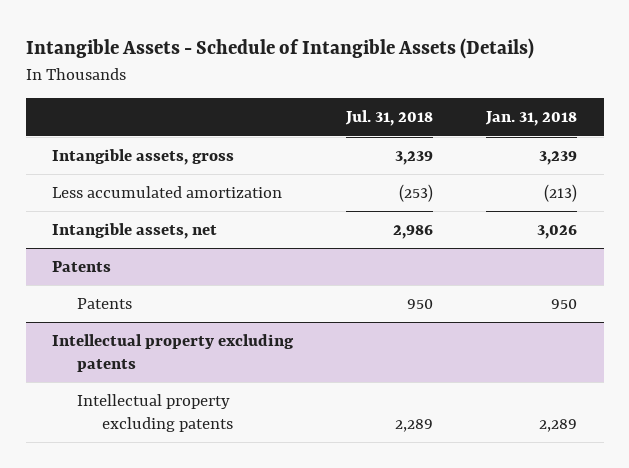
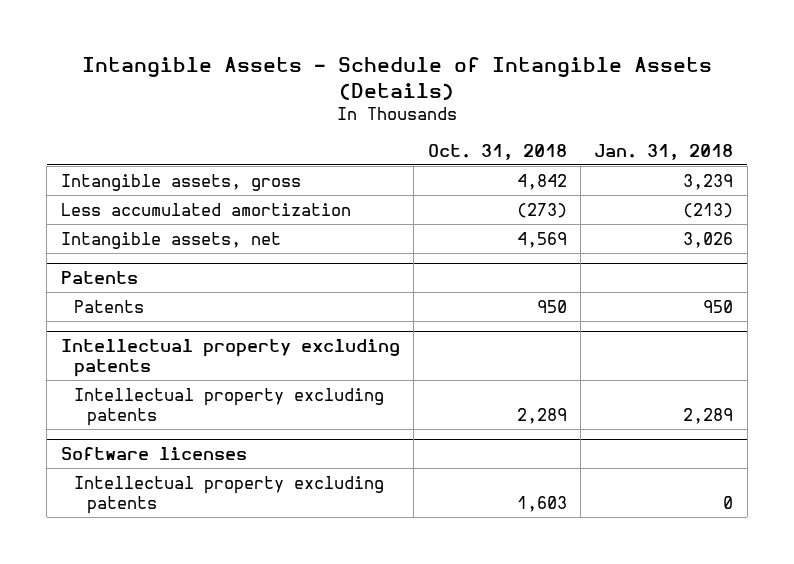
- | Jul. 31, 2018 | Jan. 31, 2018
+ | Oct. 31, 2018 | Jan. 31, 2018
+ Software licenses
+ Intellectual property excluding patents | 1,603 | 0

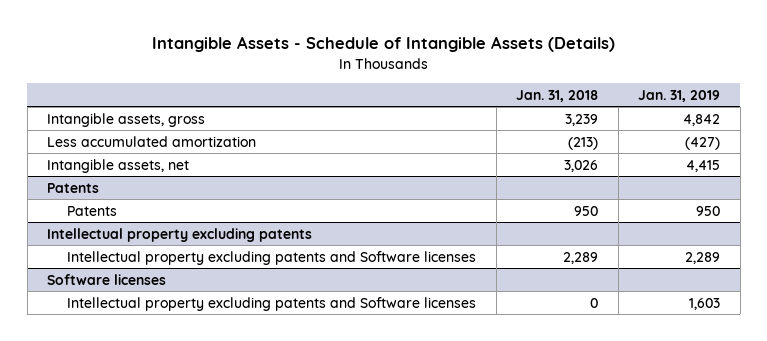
- | Oct. 31, 2018 | Jan. 31, 2018
+ | Jan. 31, 2018 | Jan. 31, 2019
@ Intellectual property excluding patents
- Intellectual property excluding patents | 2,289 | 2,289
+ Intellectual property excluding patents and Software licenses | 2,289 | 2,289
@ Software licenses
- Intellectual property excluding patents | 1,603 | 0
+ Intellectual property excluding patents and Software licenses | 0 | 1,603

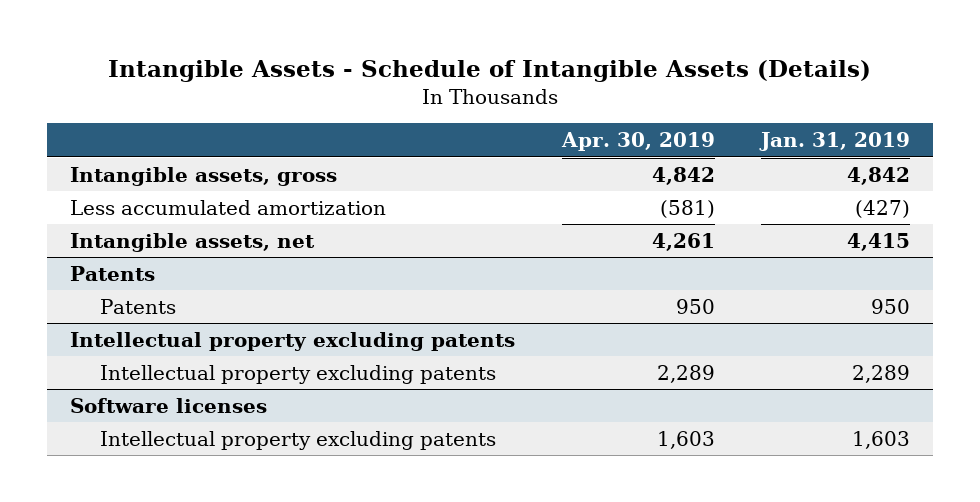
- | Jan. 31, 2018 | Jan. 31, 2019
+ | Apr. 30, 2019 | Jan. 31, 2019
@ Intellectual property excluding patents
- Intellectual property excluding patents and Software licenses | 2,289 | 2,289
+ Intellectual property excluding patents | 2,289 | 2,289
@ Software licenses
- Intellectual property excluding patents and Software licenses | 0 | 1,603
+ Intellectual property excluding patents | 1,603 | 1,603

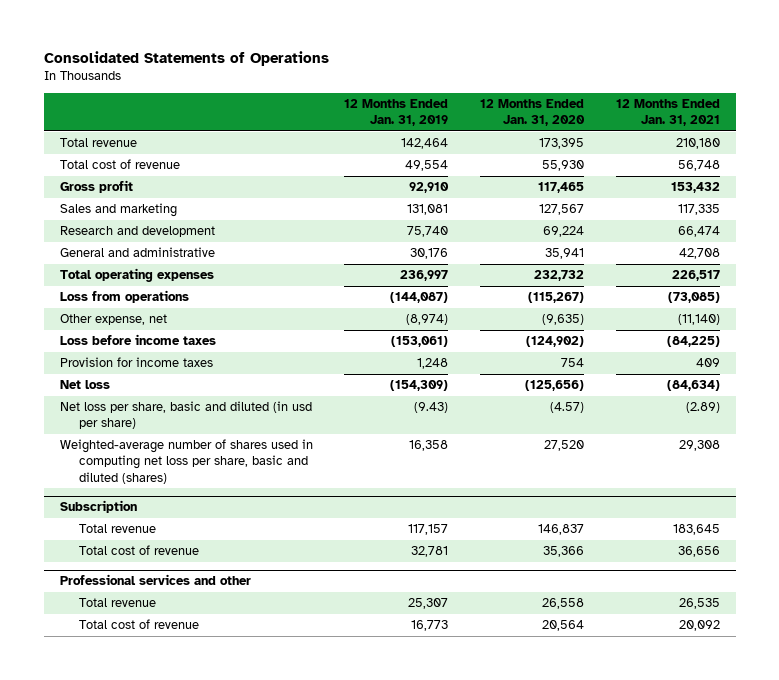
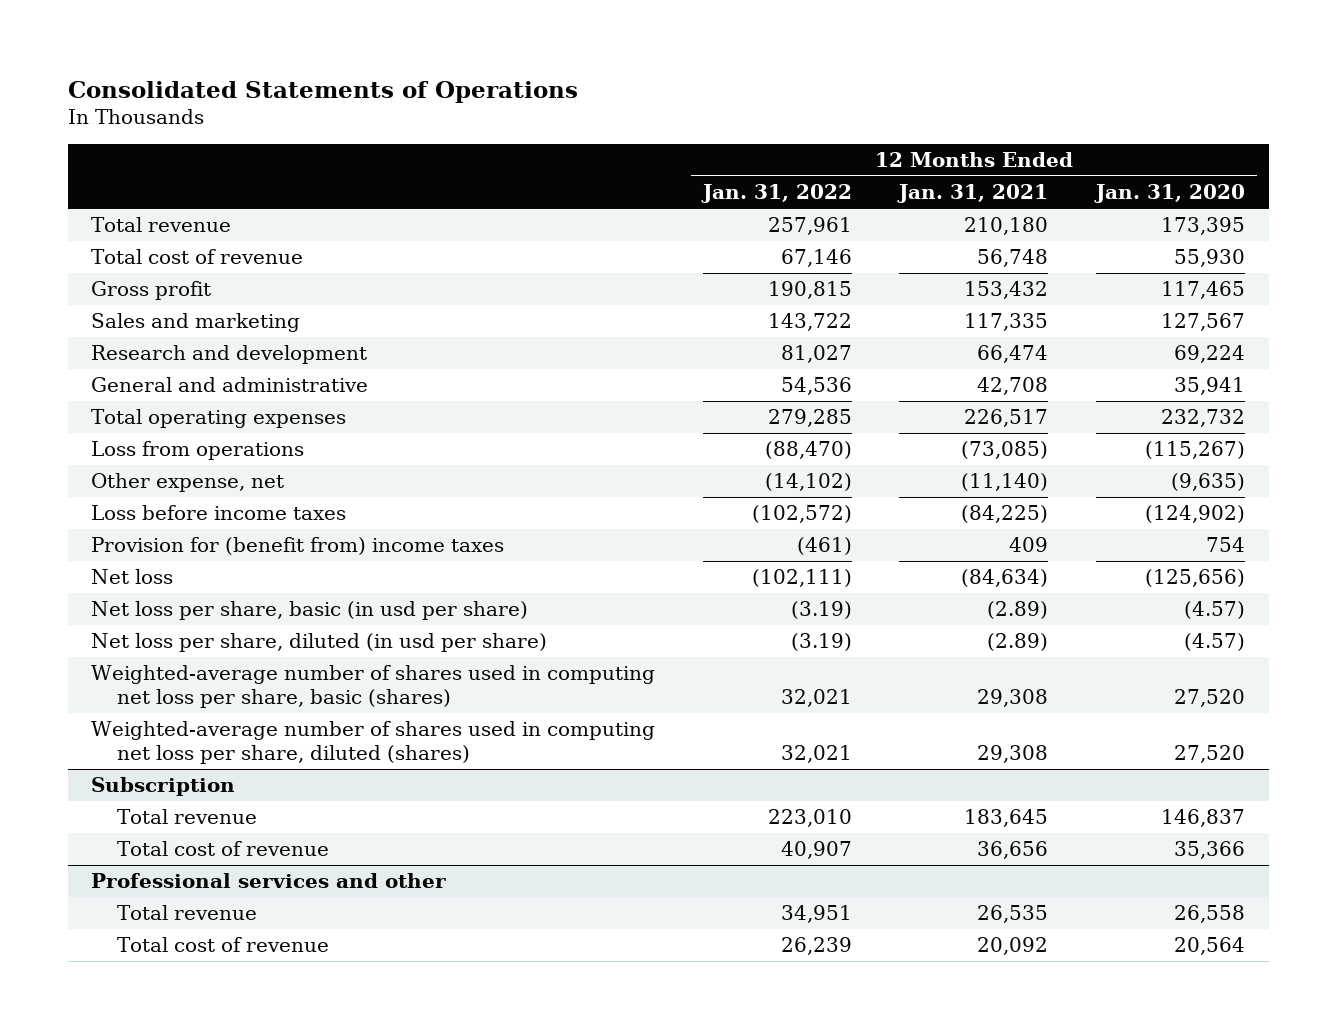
- | 12 Months Ended Jan. 31, 2019 | 12 Months Ended Jan. 31, 2020 | 12 Months Ended Jan. 31, 2021
+ | 12 Months Ended Jan. 31, 2022 | 12 Months Ended Jan. 31, 2021 | 12 Months Ended Jan. 31, 2020
- Provision for income taxes | 1,248 | 754 | 409
+ Provision for (benefit from) income taxes | (461) | 409 | 754
- Net loss per share, basic and diluted (in usd per share) | (9.43) | (4.57) | (2.89)
- Weighted-average number of shares used in computing net loss per share, basic and diluted (shares) | 16,358 | 27,520 | 29,308
+ Net loss per share, basic (in usd per share) | (3.19) | (2.89) | (4.57)
+ Net loss per share, diluted (in usd per share) | (3.19) | (2.89) | (4.57)
+ Weighted-average number of shares used in computing net loss per share, basic (shares) | 32,021 | 29,308 | 27,520
+ Weighted-average number of shares used in computing net loss per share, diluted (shares) | 32,021 | 29,308 | 27,520

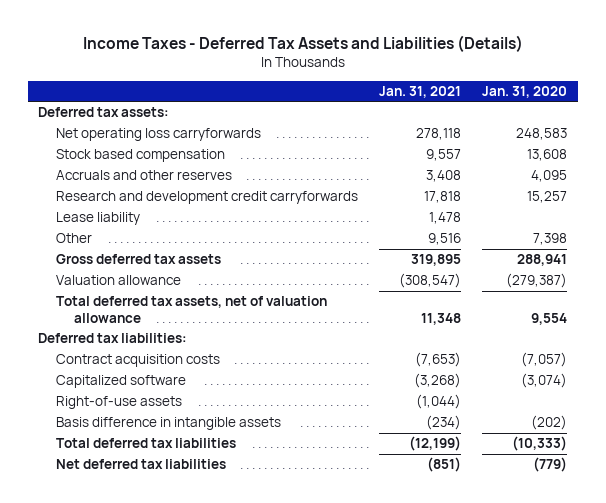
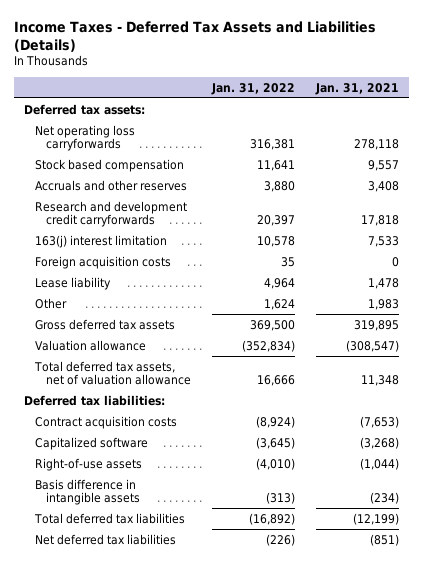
- | Jan. 31, 2021 | Jan. 31, 2020
+ | Jan. 31, 2022 | Jan. 31, 2021
+ 163(j) interest limitation | 10,578 | 7,533
+ Foreign acquisition costs | 35 | 0
- Other | 9,516 | 7,398
+ Other | 1,624 | 1,983

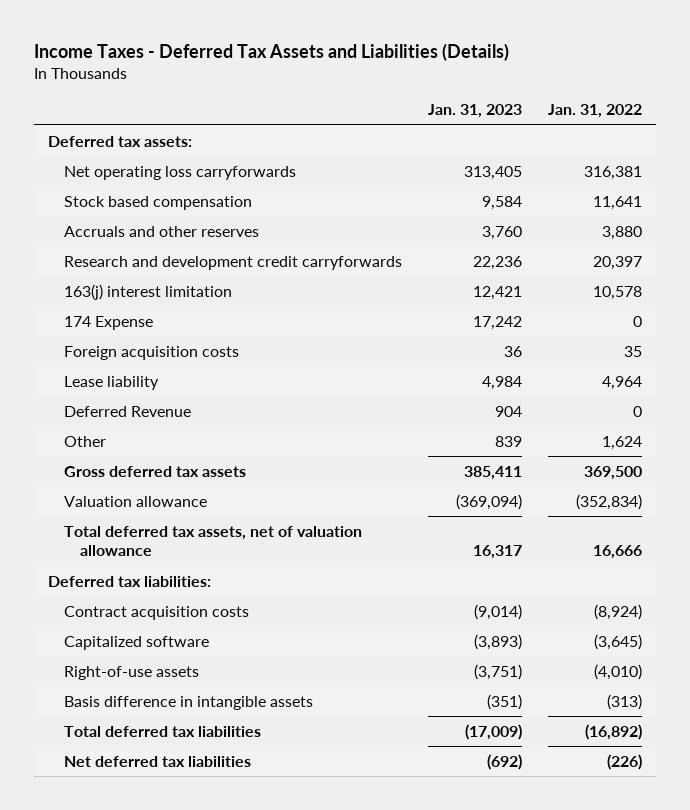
- | Jan. 31, 2022 | Jan. 31, 2021
+ | Jan. 31, 2023 | Jan. 31, 2022
+ 174 Expense | 17,242 | 0
+ Deferred Revenue | 904 | 0

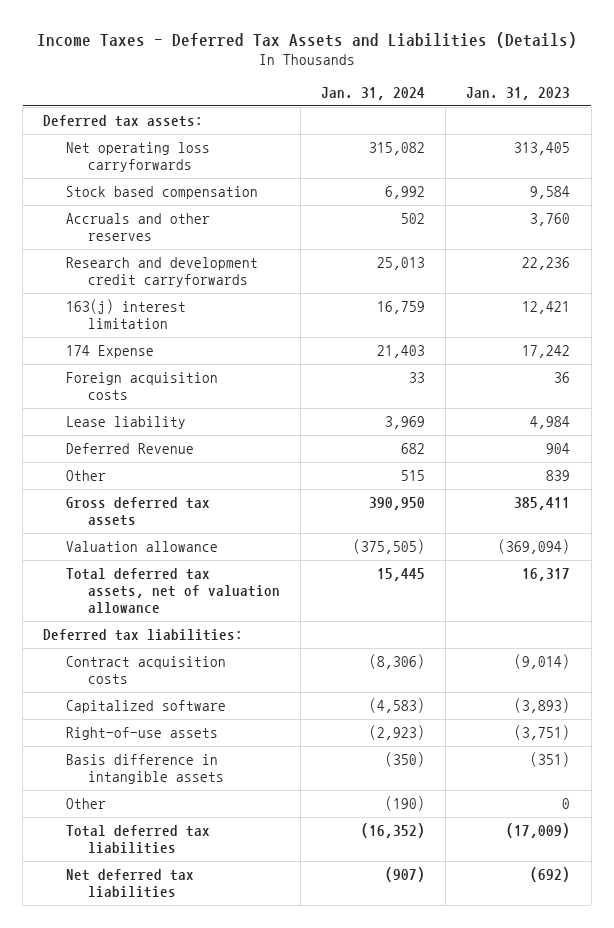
- | Jan. 31, 2023 | Jan. 31, 2022
+ | Jan. 31, 2024 | Jan. 31, 2023
+ Other | (190) | 0

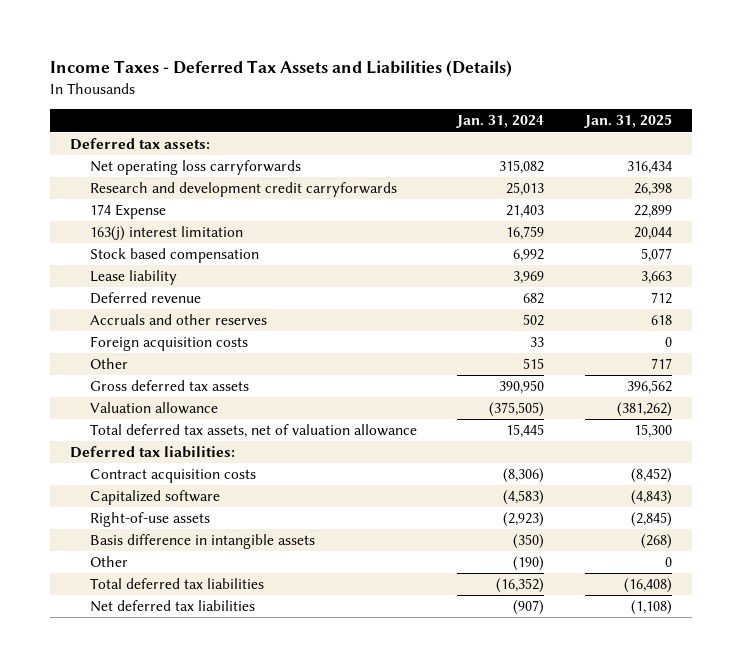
- | Jan. 31, 2024 | Jan. 31, 2023
+ | Jan. 31, 2024 | Jan. 31, 2025
moved down: 163(j) interest limitation | 16,759 | 20,044
moved down: Stock based compensation | 6,992 | 5,077
- Deferred Revenue | 682 | 904
+ Deferred revenue | 682 | 712
moved down: Accruals and other reserves | 502 | 618
moved down: Foreign acquisition costs | 33 | 0

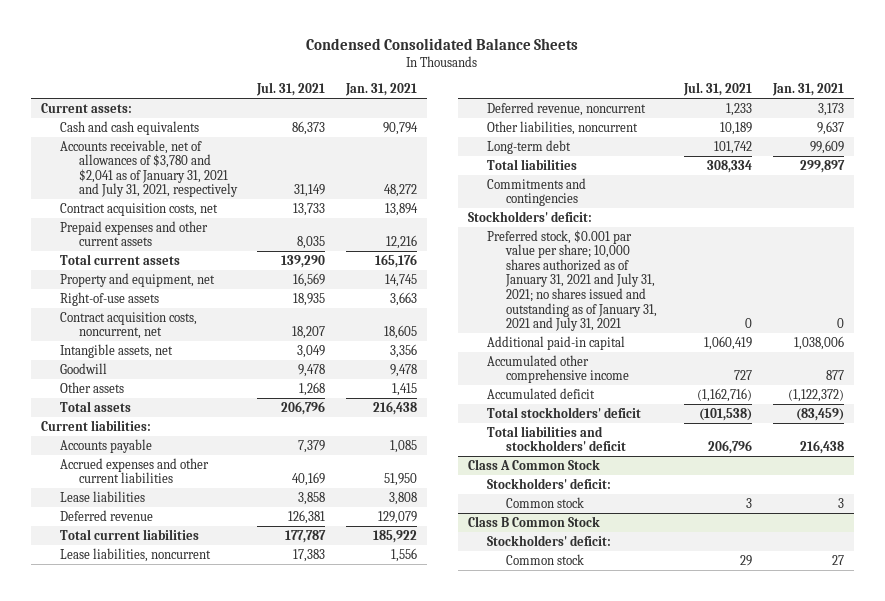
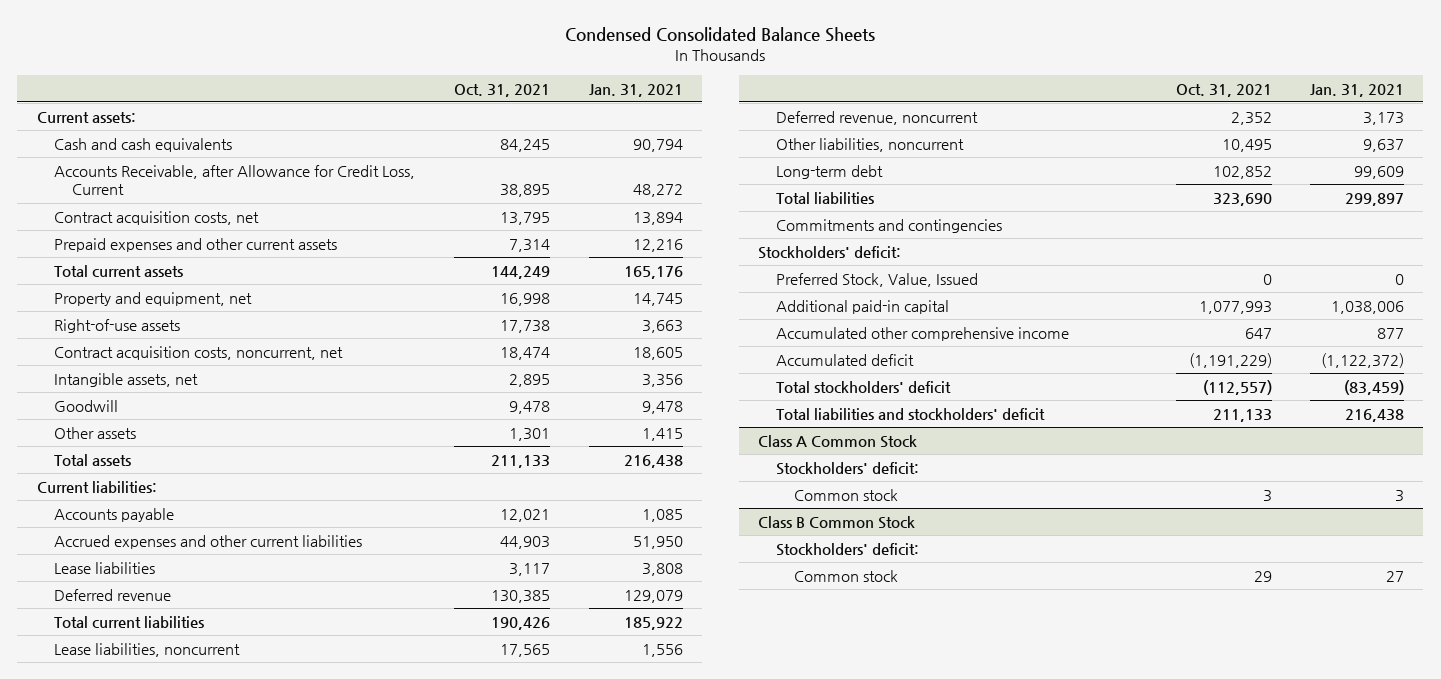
- | Jul. 31, 2021 | Jan. 31, 2021
+ | Oct. 31, 2021 | Jan. 31, 2021
- Accounts receivable, net of allowances of $3,780 and $2,041 as of January 31, 2021 and July 31, 2021, respectively | 31,149 | 48,272
+ Accounts Receivable, after Allowance for Credit Loss, Current | 38,895 | 48,272
- Preferred stock, $0.001 par value per share; 10,000 shares authorized as of January 31, 2021 and July 31, 2021; no shares issued and outstanding as of January 31, 2021 and July 31, 2021 | 0 | 0
+ Preferred Stock, Value, Issued | 0 | 0

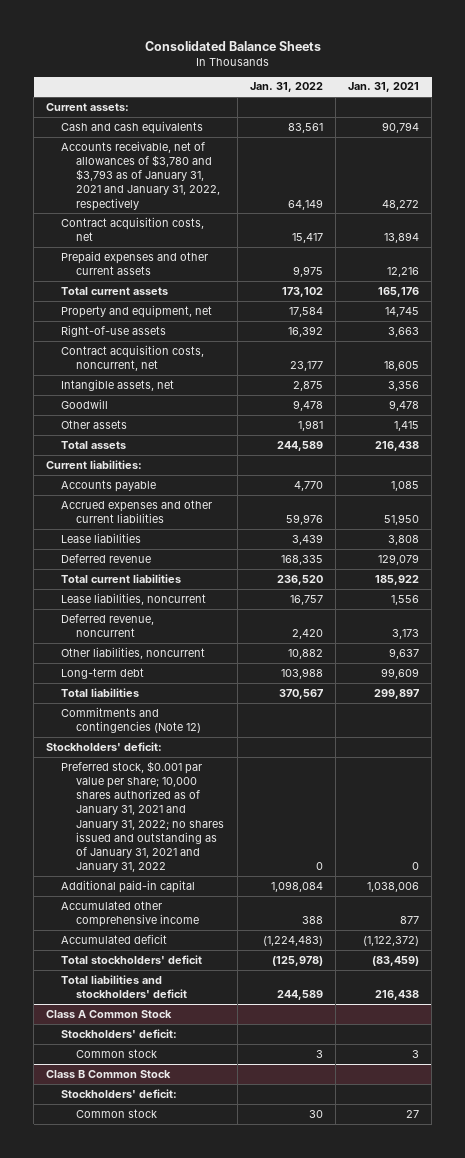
- Condensed Consolidated Balance Sheets
+ Consolidated Balance Sheets
- | Oct. 31, 2021 | Jan. 31, 2021
+ | Jan. 31, 2022 | Jan. 31, 2021
- Accounts Receivable, after Allowance for Credit Loss, Current | 38,895 | 48,272
+ Accounts receivable, net of allowances of $3,780 and $3,793 as of January 31, 2021 and January 31, 2022, respectively | 64,149 | 48,272
- Commitments and contingencies
+ Commitments and contingencies (Note 12)
- Preferred Stock, Value, Issued | 0 | 0
+ Preferred stock, $0.001 par value per share; 10,000 shares authorized as of January 31, 2021 and January 31, 2022; no shares issued and outstanding as of January 31, 2021 and January 31, 2022 | 0 | 0

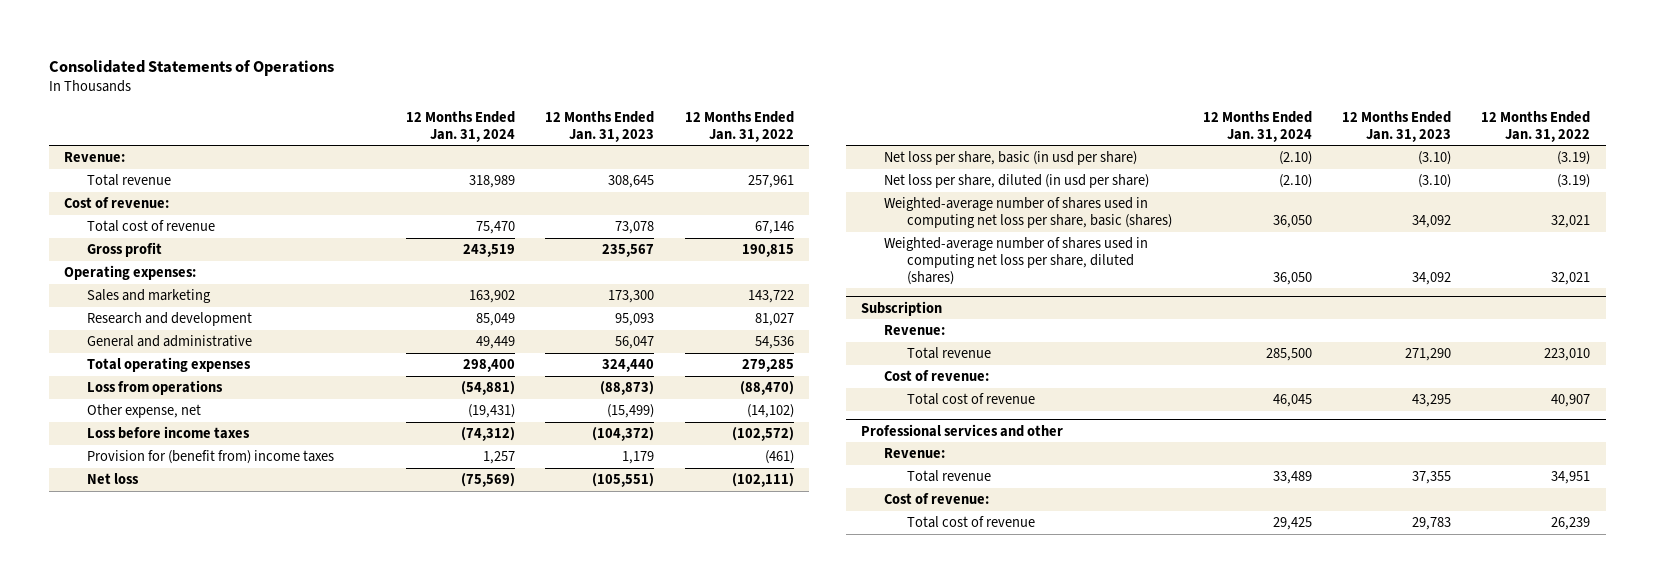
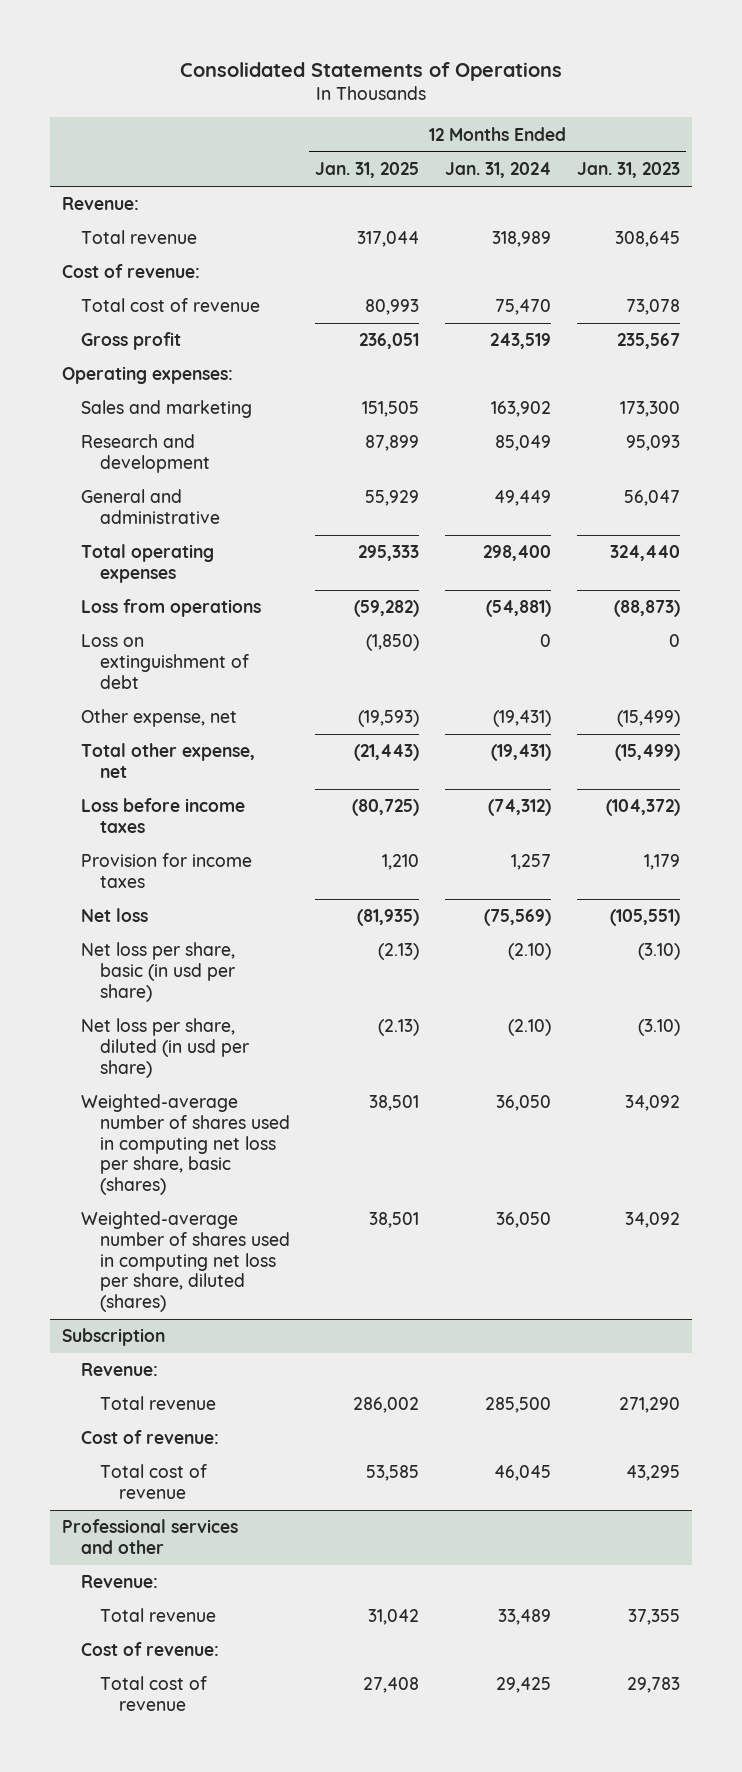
- | 12 Months Ended Jan. 31, 2024 | 12 Months Ended Jan. 31, 2023 | 12 Months Ended Jan. 31, 2022
+ | 12 Months Ended Jan. 31, 2025 | 12 Months Ended Jan. 31, 2024 | 12 Months Ended Jan. 31, 2023
+ Loss on extinguishment of debt | (1,850) | 0 | 0
+ Total other expense, net | (21,443) | (19,431) | (15,499)
- Provision for (benefit from) income taxes | 1,257 | 1,179 | (461)
+ Provision for income taxes | 1,210 | 1,257 | 1,179

